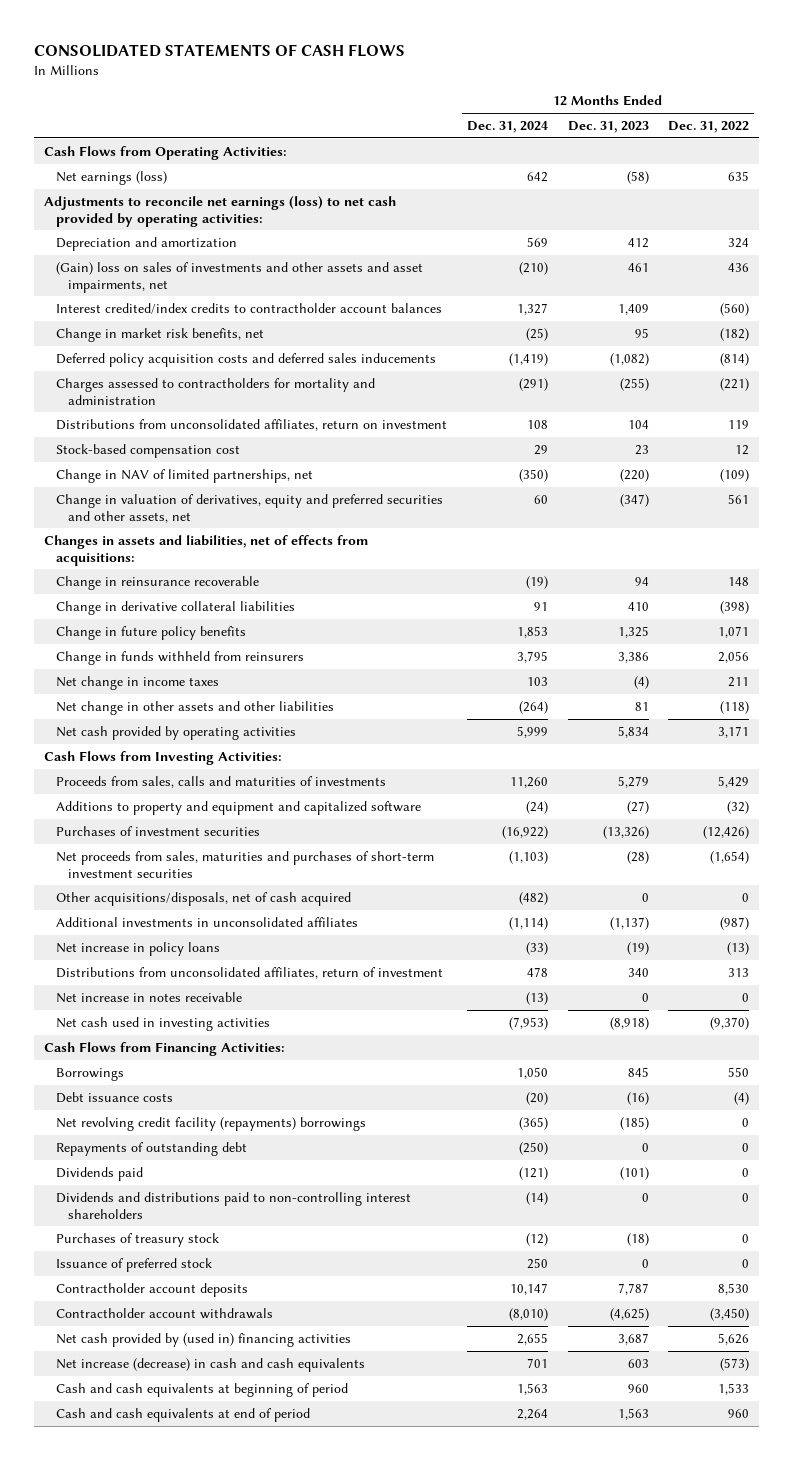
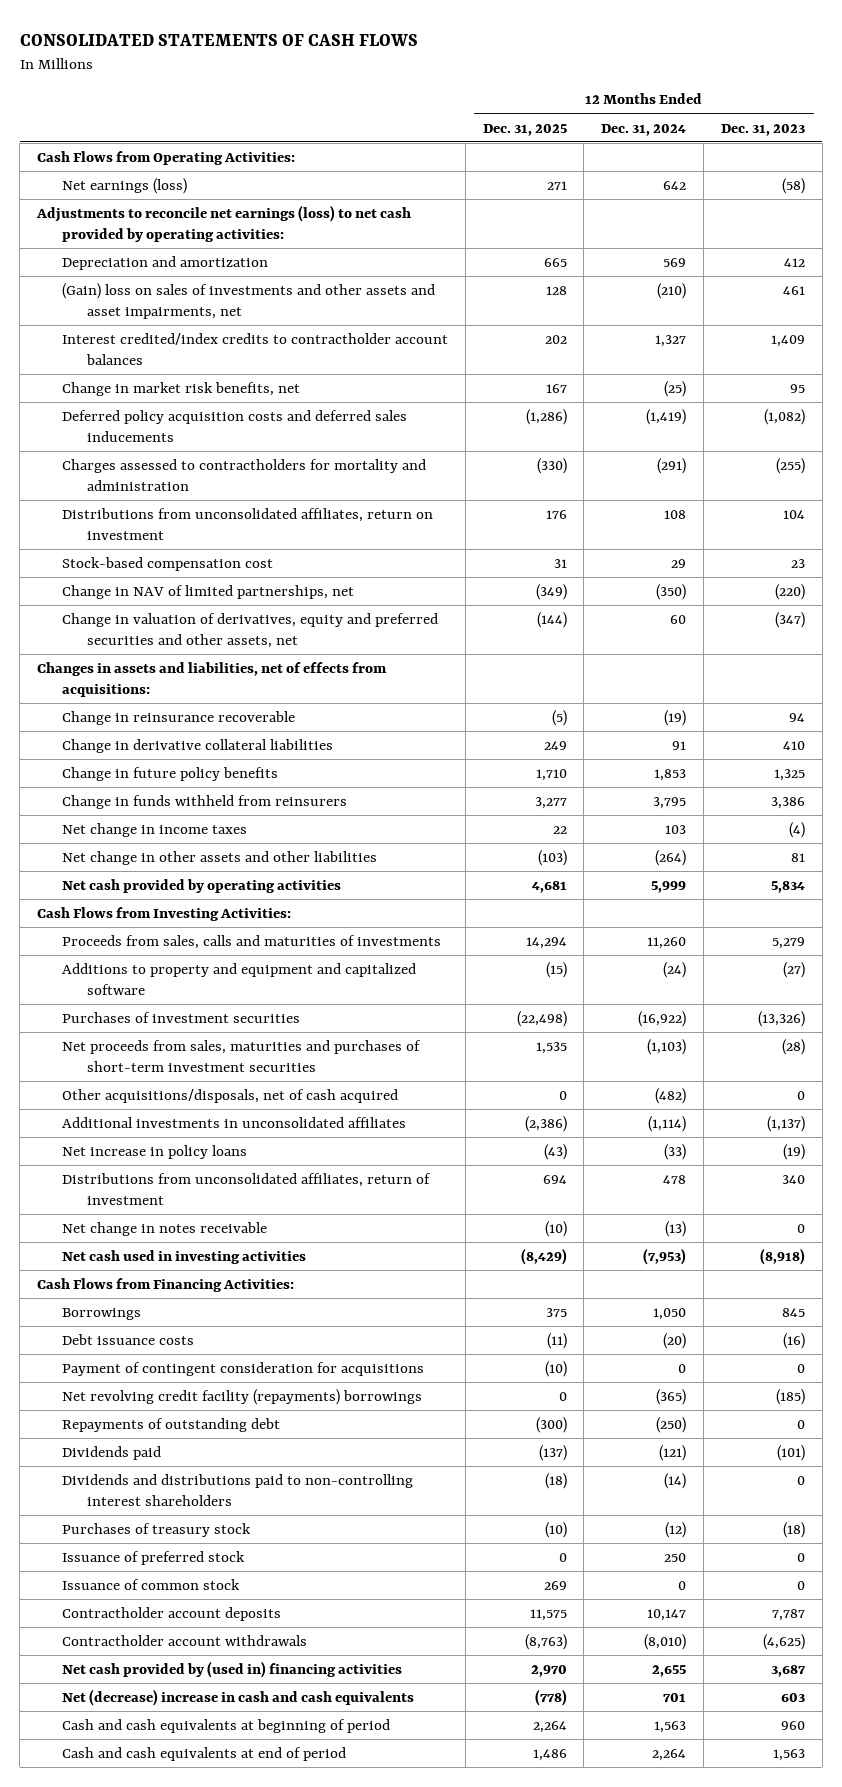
- | 12 Months Ended Dec. 31, 2024 | 12 Months Ended Dec. 31, 2023 | 12 Months Ended Dec. 31, 2022
+ | 12 Months Ended Dec. 31, 2025 | 12 Months Ended Dec. 31, 2024 | 12 Months Ended Dec. 31, 2023
- Net increase in notes receivable | (13) | 0 | 0
+ Net change in notes receivable | (10) | (13) | 0
+ Payment of contingent consideration for acquisitions | (10) | 0 | 0
+ Issuance of common stock | 269 | 0 | 0
- Net increase (decrease) in cash and cash equivalents | 701 | 603 | (573)
+ Net (decrease) increase in cash and cash equivalents | (778) | 701 | 603

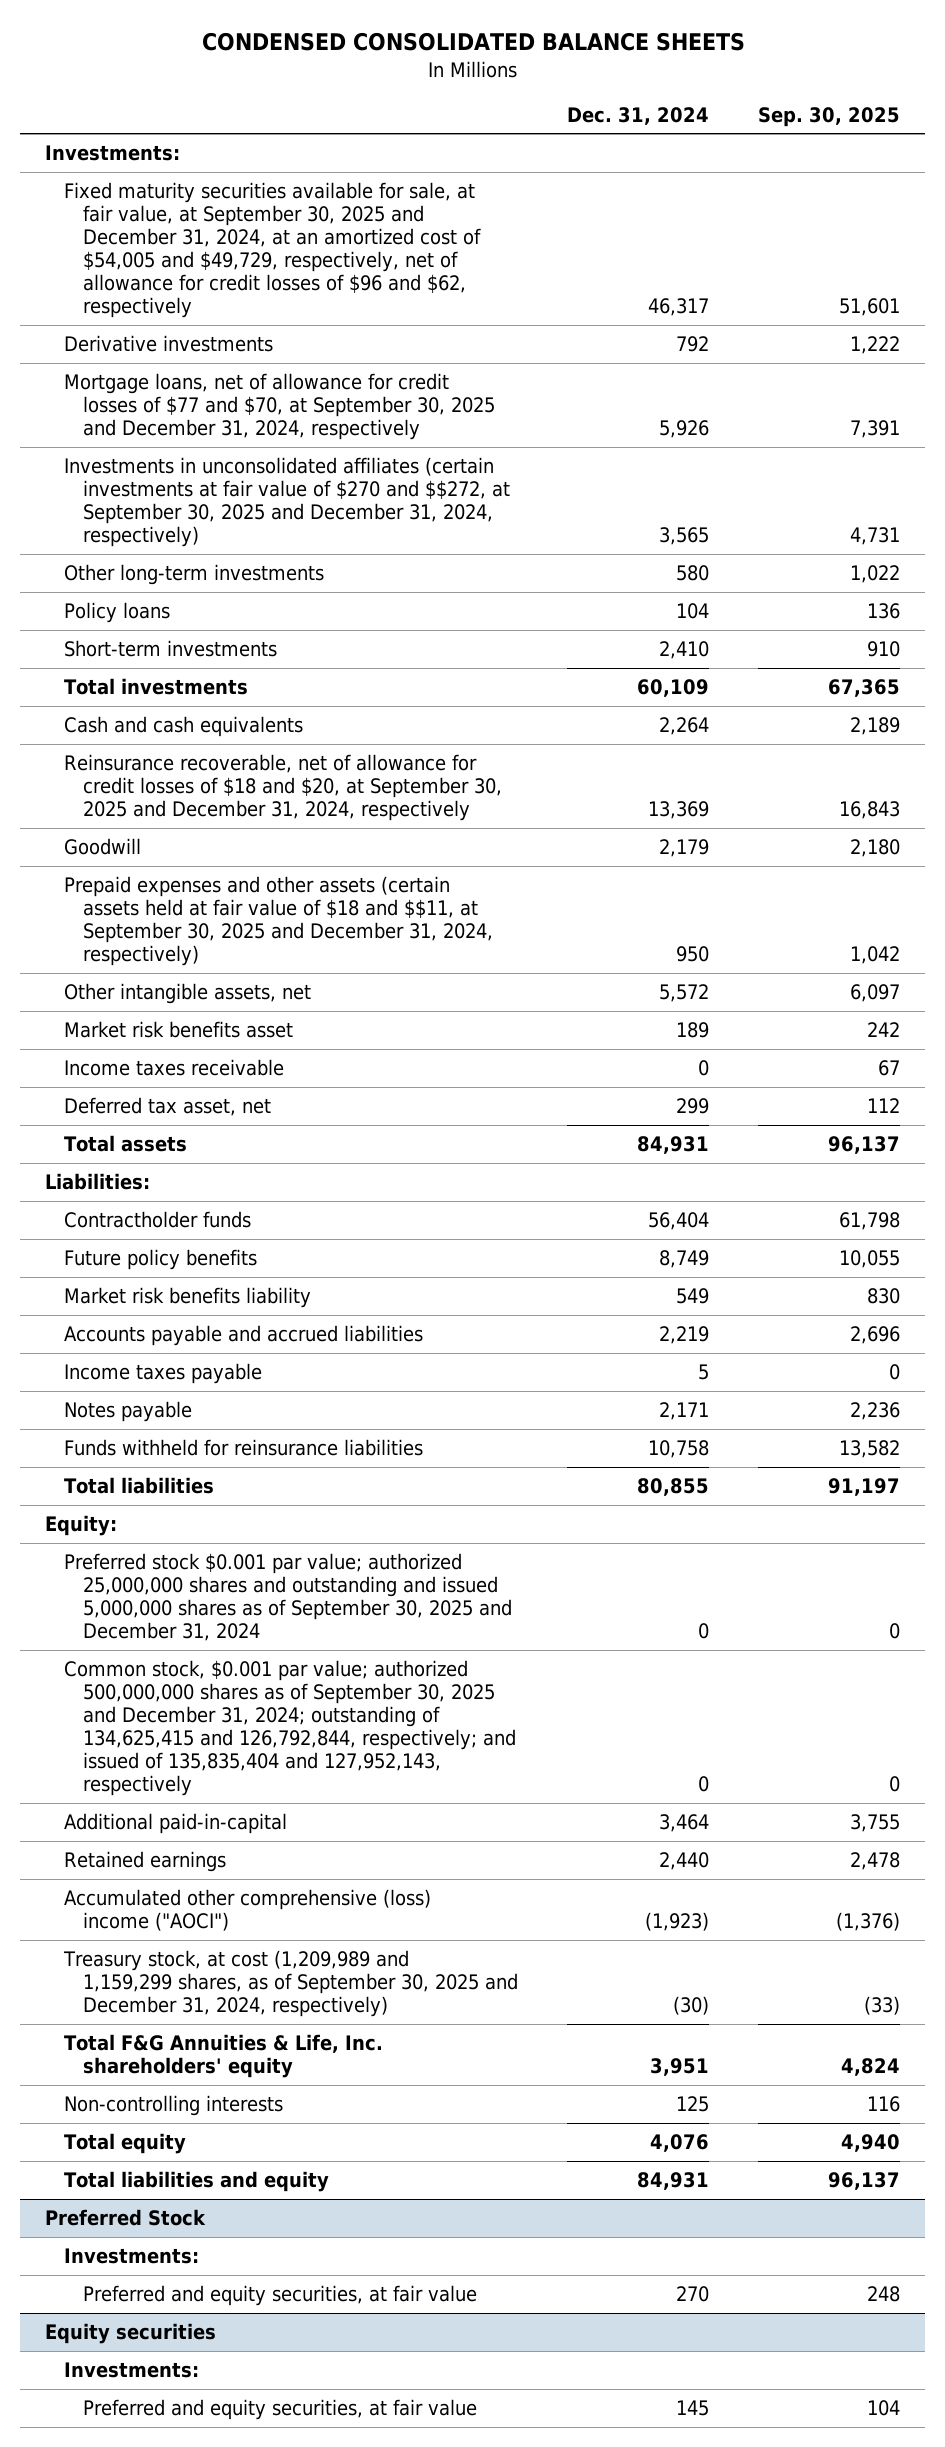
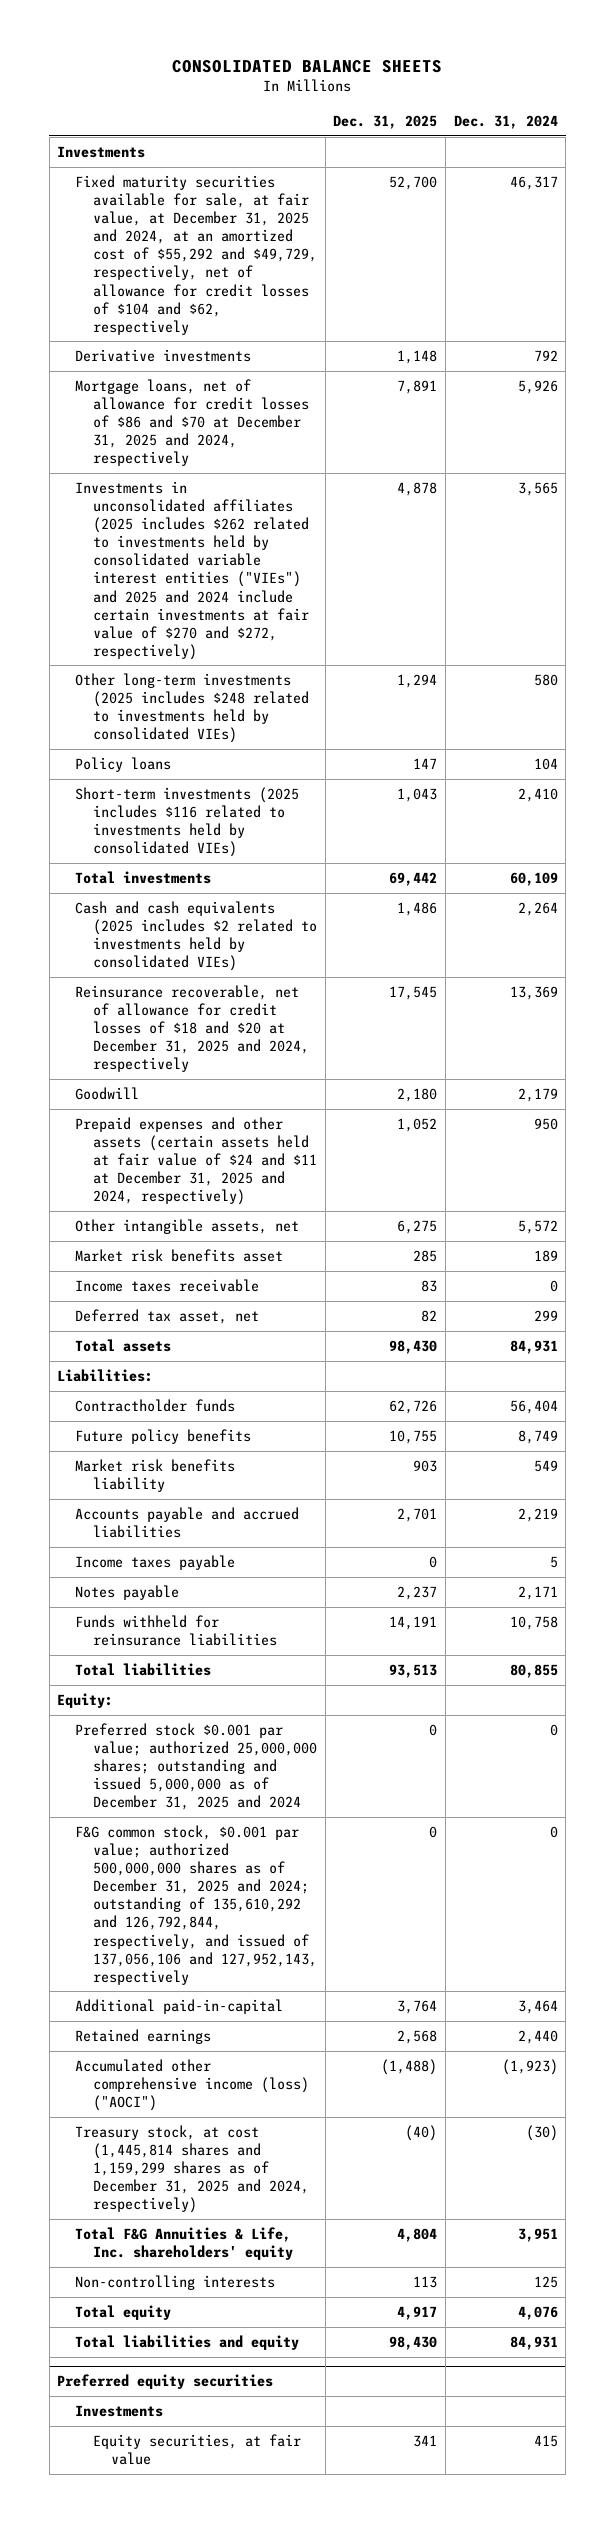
- CONDENSED CONSOLIDATED BALANCE SHEETS
+ CONSOLIDATED BALANCE SHEETS
- | Dec. 31, 2024 | Sep. 30, 2025
+ | Dec. 31, 2025 | Dec. 31, 2024
- Investments:
- Fixed maturity securities available for sale, at fair value, at September 30, 2025 and December 31, 2024, at an amortized cost of $54,005 and $49,729, respectively, net of allowance for credit losses of $96 and $62, respectively | 46,317 | 51,601
+ Investments
+ Fixed maturity securities available for sale, at fair value, at December 31, 2025 and 2024, at an amortized cost of $55,292 and $49,729, respectively, net of allowance for credit losses of $104 and $62, respectively | 52,700 | 46,317
- Mortgage loans, net of allowance for credit losses of $77 and $70, at September 30, 2025 and December 31, 2024, respectively | 5,926 | 7,391
- Investments in unconsolidated affiliates (certain investments at fair value of $270 and $$272, at September 30, 2025 and December 31, 2024, respectively) | 3,565 | 4,731
- Other long-term investments | 580 | 1,022
+ Mortgage loans, net of allowance for credit losses of $86 and $70 at December 31, 2025 and 2024, respectively | 7,891 | 5,926
+ Investments in unconsolidated affiliates (2025 includes $262 related to investments held by consolidated variable interest entities ("VIEs") and 2025 and 2024 include certain investments at fair value of $270 and $272, respectively) | 4,878 | 3,565
+ Other long-term investments (2025 includes $248 related to investments held by consolidated VIEs) | 1,294 | 580
- Short-term investments | 2,410 | 910
+ Short-term investments (2025 includes $116 related to investments held by consolidated VIEs) | 1,043 | 2,410
- Cash and cash equivalents | 2,264 | 2,189
- Reinsurance recoverable, net of allowance for credit losses of $18 and $20, at September 30, 2025 and December 31, 2024, respectively | 13,369 | 16,843
+ Cash and cash equivalents (2025 includes $2 related to investments held by consolidated VIEs) | 1,486 | 2,264
+ Reinsurance recoverable, net of allowance for credit losses of $18 and $20 at December 31, 2025 and 2024, respectively | 17,545 | 13,369
- Prepaid expenses and other assets (certain assets held at fair value of $18 and $$11, at September 30, 2025 and December 31, 2024, respectively) | 950 | 1,042
+ Prepaid expenses and other assets (certain assets held at fair value of $24 and $11 at December 31, 2025 and 2024, respectively) | 1,052 | 950
- Preferred stock $0.001 par value; authorized 25,000,000 shares and outstanding and issued 5,000,000 shares as of September 30, 2025 and December 31, 2024 | 0 | 0
- Common stock, $0.001 par value; authorized 500,000,000 shares as of September 30, 2025 and December 31, 2024; outstanding of 134,625,415 and 126,792,844, respectively; and issued of 135,835,404 and 127,952,143, respectively | 0 | 0
+ Preferred stock $0.001 par value; authorized 25,000,000 shares; outstanding and issued 5,000,000 as of December 31, 2025 and 2024 | 0 | 0
+ F&G common stock, $0.001 par value; authorized 500,000,000 shares as of December 31, 2025 and 2024; outstanding of 135,610,292 and 126,792,844, respectively, and issued of 137,056,106 and 127,952,143, respectively | 0 | 0
- Accumulated other comprehensive (loss) income ("AOCI") | (1,923) | (1,376)
- Treasury stock, at cost (1,209,989 and 1,159,299 shares, as of September 30, 2025 and December 31, 2024, respectively) | (30) | (33)
+ Accumulated other comprehensive income (loss) ("AOCI") | (1,488) | (1,923)
+ Treasury stock, at cost (1,445,814 shares and 1,159,299 shares as of December 31, 2025 and 2024, respectively) | (40) | (30)
- Preferred Stock
- Investments:
- Preferred and equity securities, at fair value | 270 | 248
- Equity securities
- Investments:
- Preferred and equity securities, at fair value | 145 | 104
+ Preferred equity securities
+ Investments
+ Equity securities, at fair value | 341 | 415

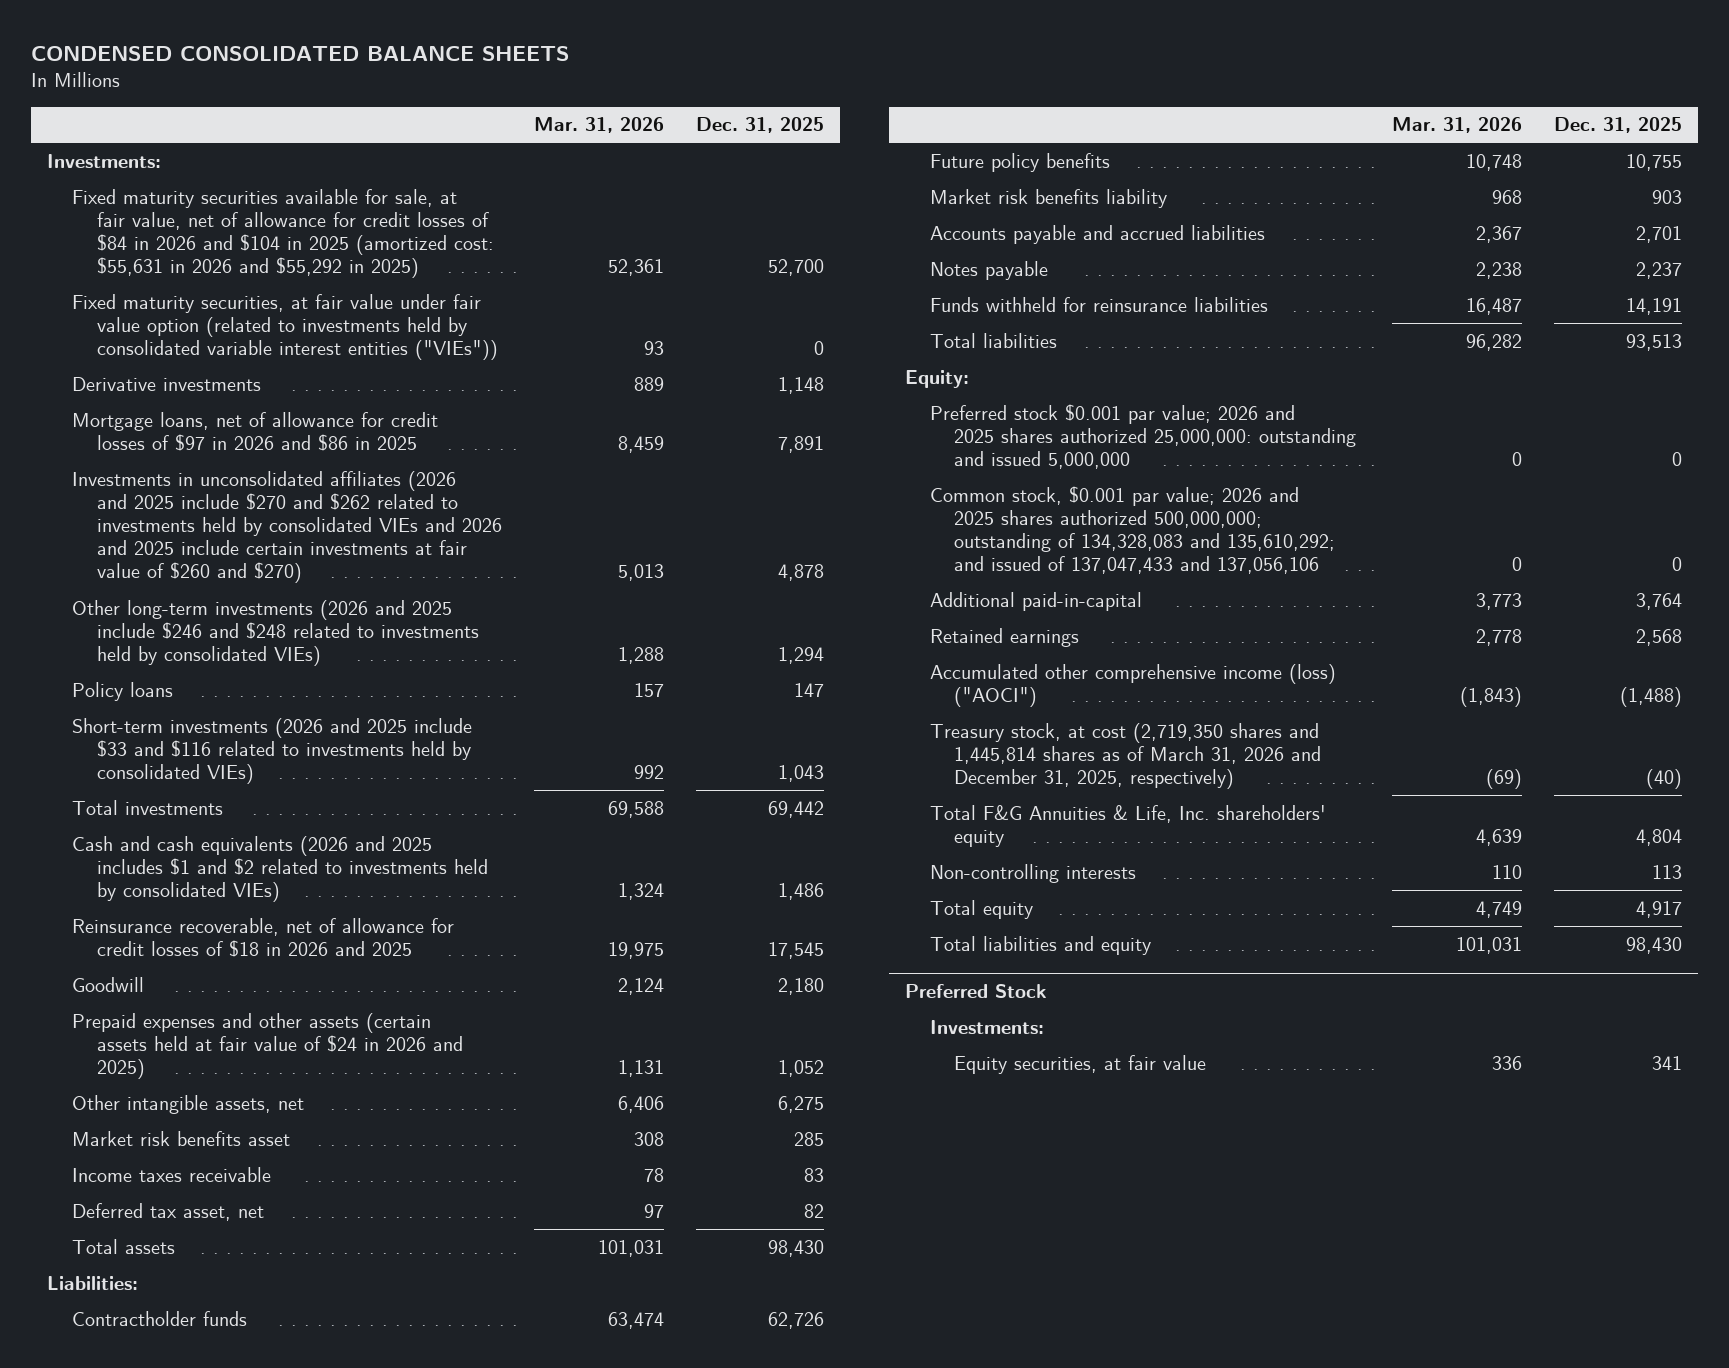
- CONSOLIDATED BALANCE SHEETS
+ CONDENSED CONSOLIDATED BALANCE SHEETS
- | Dec. 31, 2025 | Dec. 31, 2024
+ | Mar. 31, 2026 | Dec. 31, 2025
- Investments
- Fixed maturity securities available for sale, at fair value, at December 31, 2025 and 2024, at an amortized cost of $55,292 and $49,729, respectively, net of allowance for credit losses of $104 and $62, respectively | 52,700 | 46,317
+ Investments:
+ Fixed maturity securities available for sale, at fair value, net of allowance for credit losses of $84 in 2026 and $104 in 2025 (amortized cost: $55,631 in 2026 and $55,292 in 2025) | 52,361 | 52,700
+ Fixed maturity securities, at fair value under fair value option (related to investments held by consolidated variable interest entities ("VIEs")) | 93 | 0
- Mortgage loans, net of allowance for credit losses of $86 and $70 at December 31, 2025 and 2024, respectively | 7,891 | 5,926
- Investments in unconsolidated affiliates (2025 includes $262 related to investments held by consolidated variable interest entities ("VIEs") and 2025 and 2024 include certain investments at fair value of $270 and $272, respectively) | 4,878 | 3,565
- Other long-term investments (2025 includes $248 related to investments held by consolidated VIEs) | 1,294 | 580
+ Mortgage loans, net of allowance for credit losses of $97 in 2026 and $86 in 2025 | 8,459 | 7,891
+ Investments in unconsolidated affiliates (2026 and 2025 include $270 and $262 related to investments held by consolidated VIEs and 2026 and 2025 include certain investments at fair value of $260 and $270) | 5,013 | 4,878
+ Other long-term investments (2026 and 2025 include $246 and $248 related to investments held by consolidated VIEs) | 1,288 | 1,294
- Short-term investments (2025 includes $116 related to investments held by consolidated VIEs) | 1,043 | 2,410
+ Short-term investments (2026 and 2025 include $33 and $116 related to investments held by consolidated VIEs) | 992 | 1,043
- Cash and cash equivalents (2025 includes $2 related to investments held by consolidated VIEs) | 1,486 | 2,264
- Reinsurance recoverable, net of allowance for credit losses of $18 and $20 at December 31, 2025 and 2024, respectively | 17,545 | 13,369
+ Cash and cash equivalents (2026 and 2025 includes $1 and $2 related to investments held by consolidated VIEs) | 1,324 | 1,486
+ Reinsurance recoverable, net of allowance for credit losses of $18 in 2026 and 2025 | 19,975 | 17,545
- Prepaid expenses and other assets (certain assets held at fair value of $24 and $11 at December 31, 2025 and 2024, respectively) | 1,052 | 950
+ Prepaid expenses and other assets (certain assets held at fair value of $24 in 2026 and 2025) | 1,131 | 1,052
- Income taxes payable | 0 | 5
- Preferred stock $0.001 par value; authorized 25,000,000 shares; outstanding and issued 5,000,000 as of December 31, 2025 and 2024 | 0 | 0
- F&G common stock, $0.001 par value; authorized 500,000,000 shares as of December 31, 2025 and 2024; outstanding of 135,610,292 and 126,792,844, respectively, and issued of 137,056,106 and 127,952,143, respectively | 0 | 0
+ Preferred stock $0.001 par value; 2026 and 2025 shares authorized 25,000,000: outstanding and issued 5,000,000 | 0 | 0
+ Common stock, $0.001 par value; 2026 and 2025 shares authorized 500,000,000; outstanding of 134,328,083 and 135,610,292; and issued of 137,047,433 and 137,056,106 | 0 | 0
- Treasury stock, at cost (1,445,814 shares and 1,159,299 shares as of December 31, 2025 and 2024, respectively) | (40) | (30)
+ Treasury stock, at cost (2,719,350 shares and 1,445,814 shares as of March 31, 2026 and December 31, 2025, respectively) | (69) | (40)
- Preferred equity securities
- Investments
+ Preferred Stock
+ Investments:

